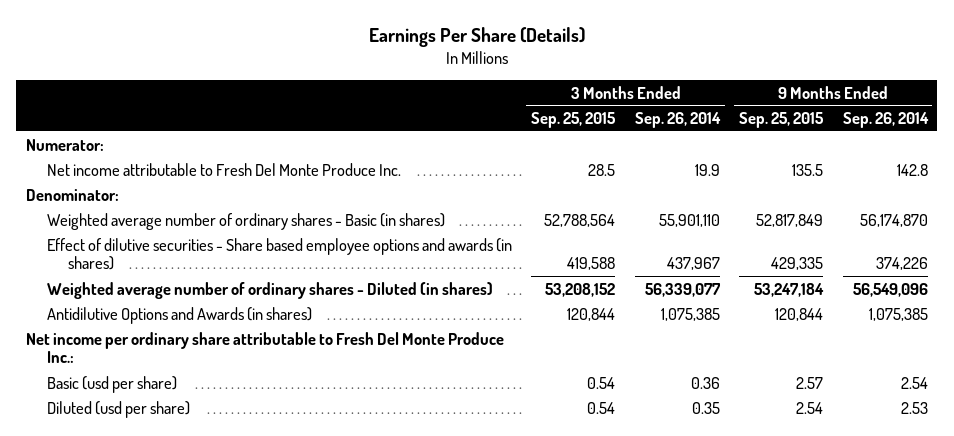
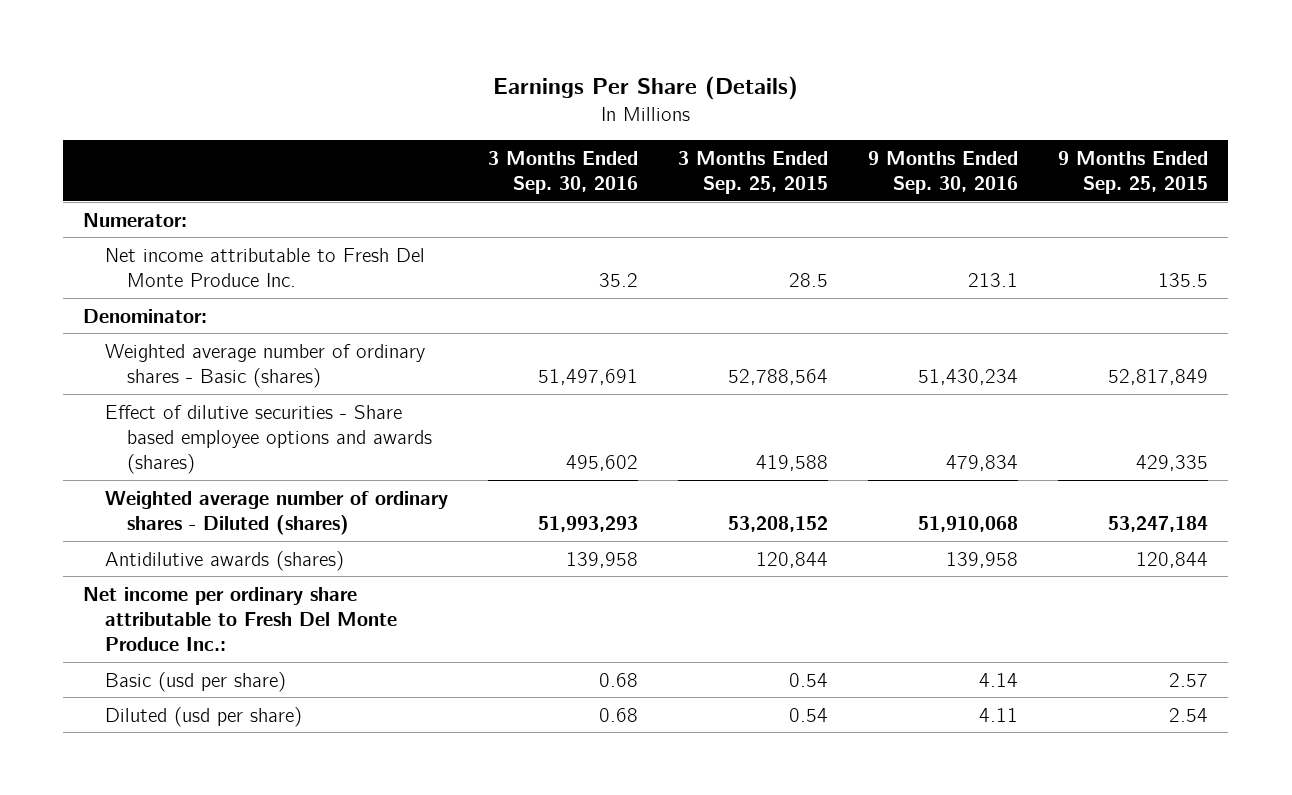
- | 3 Months Ended Sep. 25, 2015 | 3 Months Ended Sep. 26, 2014 | 9 Months Ended Sep. 25, 2015 | 9 Months Ended Sep. 26, 2014
+ | 3 Months Ended Sep. 30, 2016 | 3 Months Ended Sep. 25, 2015 | 9 Months Ended Sep. 30, 2016 | 9 Months Ended Sep. 25, 2015
- Weighted average number of ordinary shares - Basic (in shares) | 52,788,564 | 55,901,110 | 52,817,849 | 56,174,870
- Effect of dilutive securities - Share based employee options and awards (in shares) | 419,588 | 437,967 | 429,335 | 374,226
- Weighted average number of ordinary shares - Diluted (in shares) | 53,208,152 | 56,339,077 | 53,247,184 | 56,549,096
- Antidilutive Options and Awards (in shares) | 120,844 | 1,075,385 | 120,844 | 1,075,385
+ Weighted average number of ordinary shares - Basic (shares) | 51,497,691 | 52,788,564 | 51,430,234 | 52,817,849
+ Effect of dilutive securities - Share based employee options and awards (shares) | 495,602 | 419,588 | 479,834 | 429,335
+ Weighted average number of ordinary shares - Diluted (shares) | 51,993,293 | 53,208,152 | 51,910,068 | 53,247,184
+ Antidilutive awards (shares) | 139,958 | 120,844 | 139,958 | 120,844

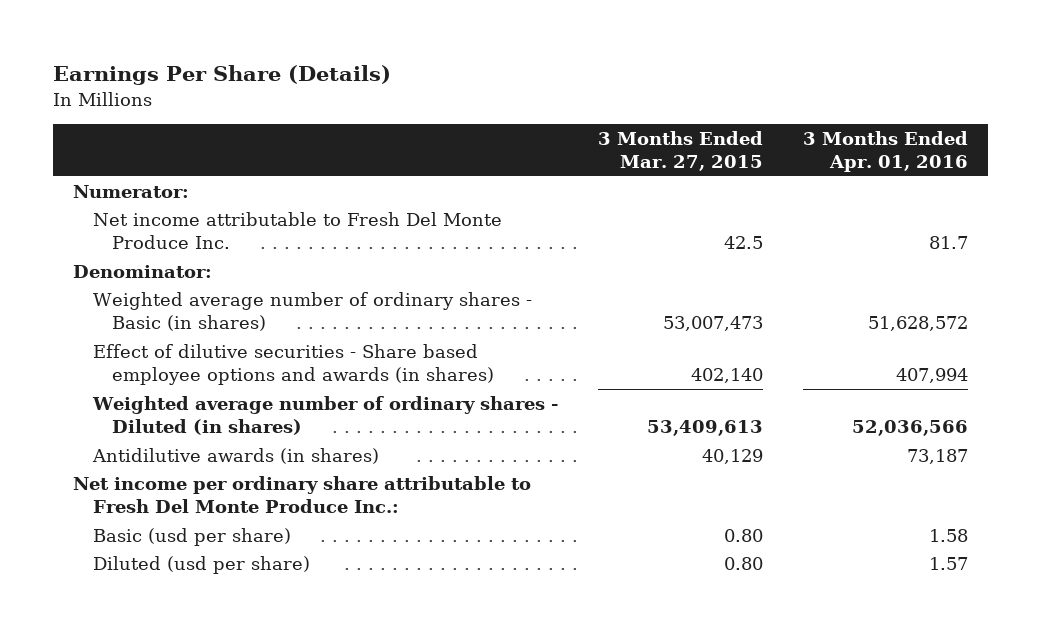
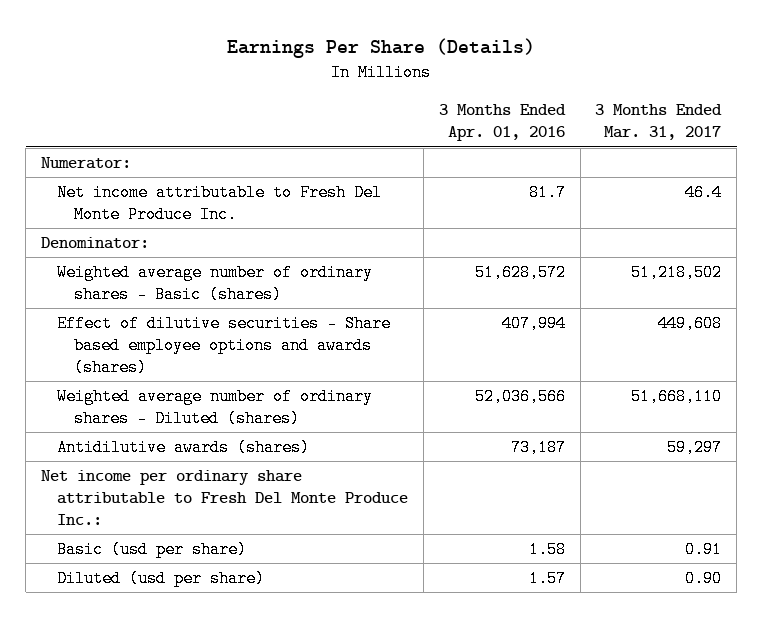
- | 3 Months Ended Mar. 27, 2015 | 3 Months Ended Apr. 01, 2016
+ | 3 Months Ended Apr. 01, 2016 | 3 Months Ended Mar. 31, 2017
- Weighted average number of ordinary shares - Basic (in shares) | 53,007,473 | 51,628,572
- Effect of dilutive securities - Share based employee options and awards (in shares) | 402,140 | 407,994
- Weighted average number of ordinary shares - Diluted (in shares) | 53,409,613 | 52,036,566
- Antidilutive awards (in shares) | 40,129 | 73,187
+ Weighted average number of ordinary shares - Basic (shares) | 51,628,572 | 51,218,502
+ Effect of dilutive securities - Share based employee options and awards (shares) | 407,994 | 449,608
+ Weighted average number of ordinary shares - Diluted (shares) | 52,036,566 | 51,668,110
+ Antidilutive awards (shares) | 73,187 | 59,297

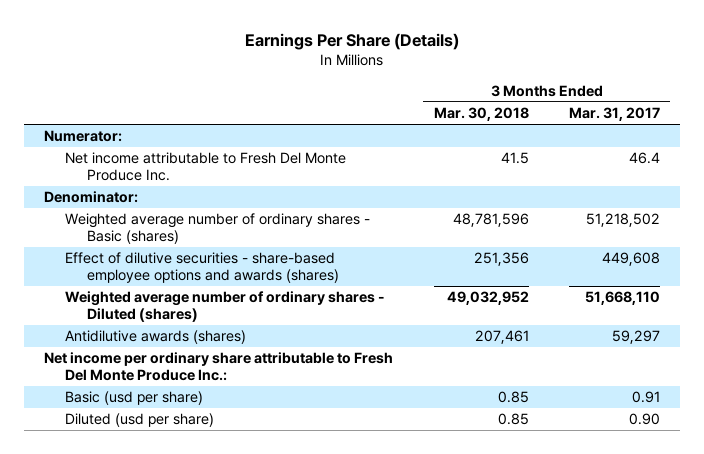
- | 3 Months Ended Apr. 01, 2016 | 3 Months Ended Mar. 31, 2017
+ | 3 Months Ended Mar. 30, 2018 | 3 Months Ended Mar. 31, 2017
- Effect of dilutive securities - Share based employee options and awards (shares) | 407,994 | 449,608
+ Effect of dilutive securities - share-based employee options and awards (shares) | 251,356 | 449,608

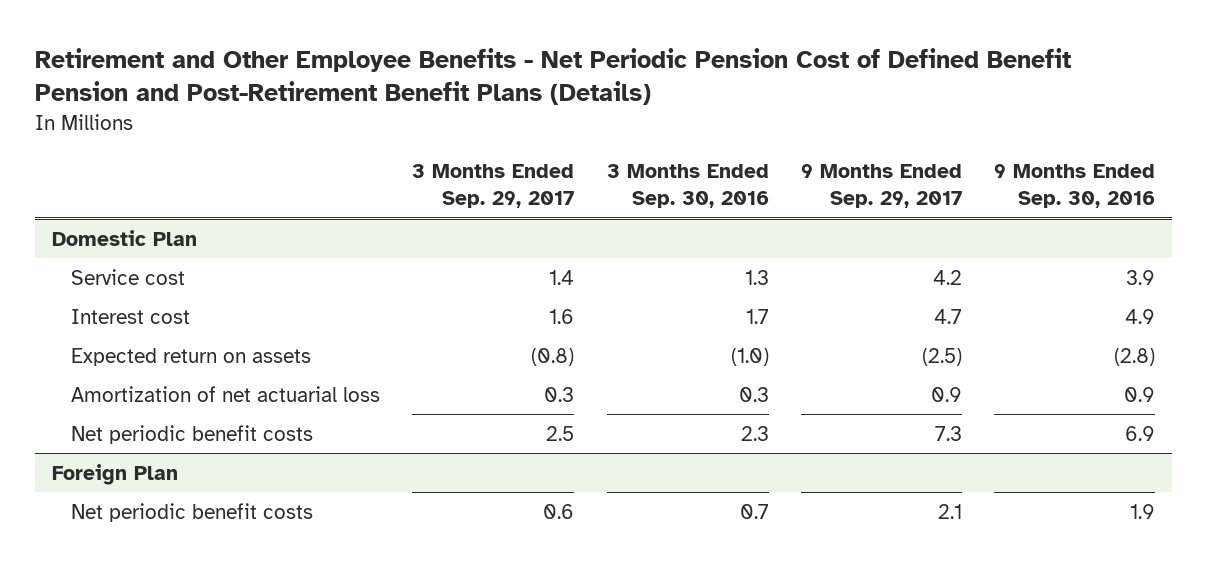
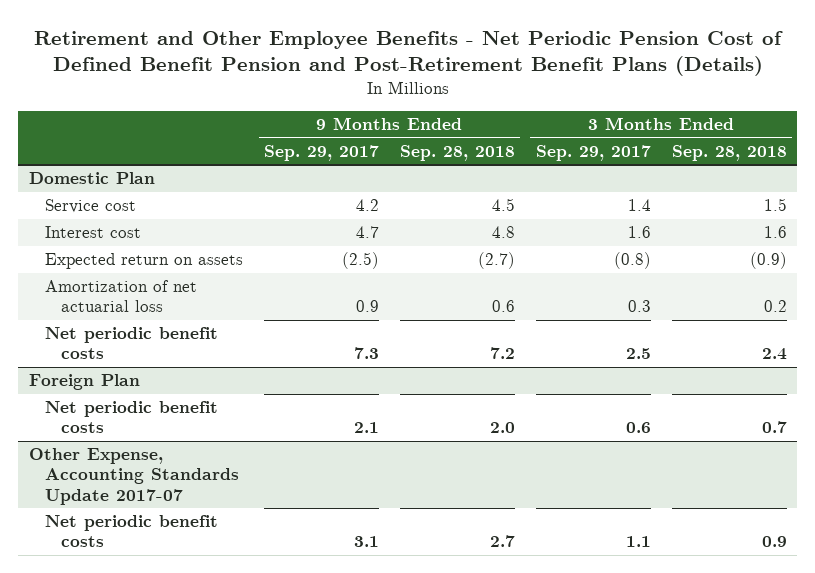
- | 3 Months Ended Sep. 29, 2017 | 3 Months Ended Sep. 30, 2016 | 9 Months Ended Sep. 29, 2017 | 9 Months Ended Sep. 30, 2016
+ | 9 Months Ended Sep. 29, 2017 | 9 Months Ended Sep. 28, 2018 | 3 Months Ended Sep. 29, 2017 | 3 Months Ended Sep. 28, 2018
+ Other Expense, Accounting Standards Update 2017-07
+ Net periodic benefit costs | 3.1 | 2.7 | 1.1 | 0.9

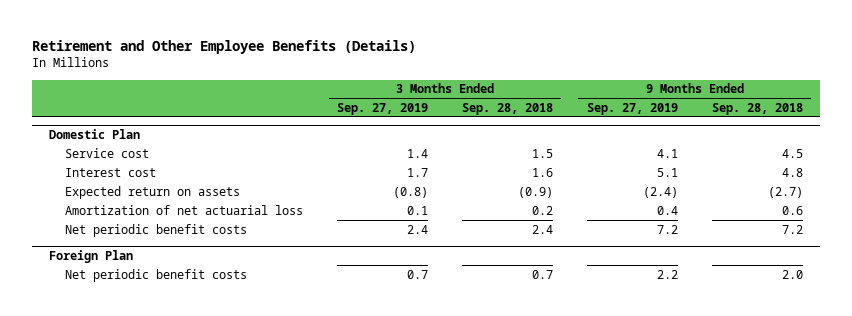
- Retirement and Other Employee Benefits - Net Periodic Pension Cost of Defined Benefit Pension and Post-Retirement Benefit Plans (Details)
+ Retirement and Other Employee Benefits (Details)
- | 9 Months Ended Sep. 29, 2017 | 9 Months Ended Sep. 28, 2018 | 3 Months Ended Sep. 29, 2017 | 3 Months Ended Sep. 28, 2018
+ | 3 Months Ended Sep. 27, 2019 | 3 Months Ended Sep. 28, 2018 | 9 Months Ended Sep. 27, 2019 | 9 Months Ended Sep. 28, 2018
- Other Expense, Accounting Standards Update 2017-07
- Net periodic benefit costs | 3.1 | 2.7 | 1.1 | 0.9

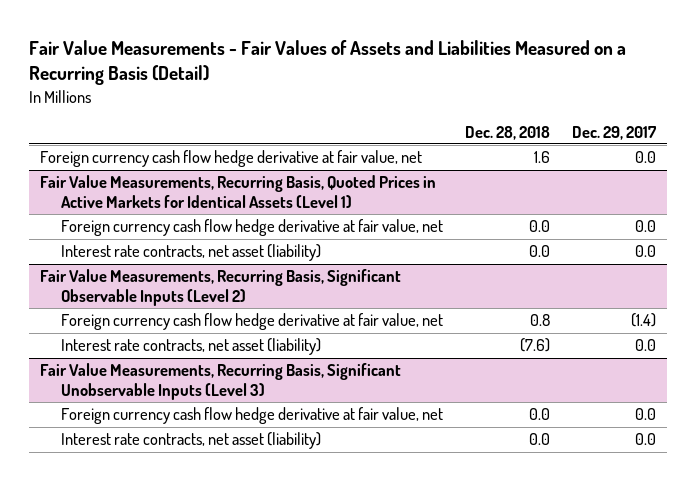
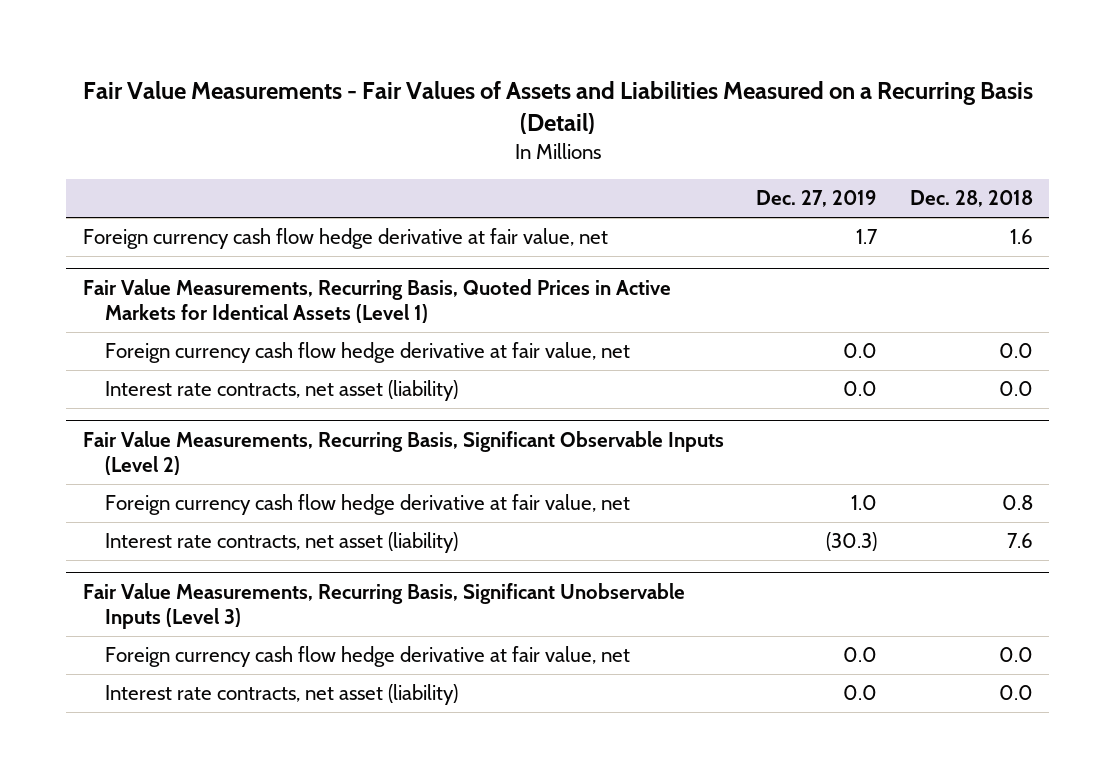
- | Dec. 28, 2018 | Dec. 29, 2017
+ | Dec. 27, 2019 | Dec. 28, 2018
@ Fair Value Measurements, Recurring Basis, Significant Observable Inputs (Level 2)
- Interest rate contracts, net asset (liability) | (7.6) | 0.0
+ Interest rate contracts, net asset (liability) | (30.3) | 7.6

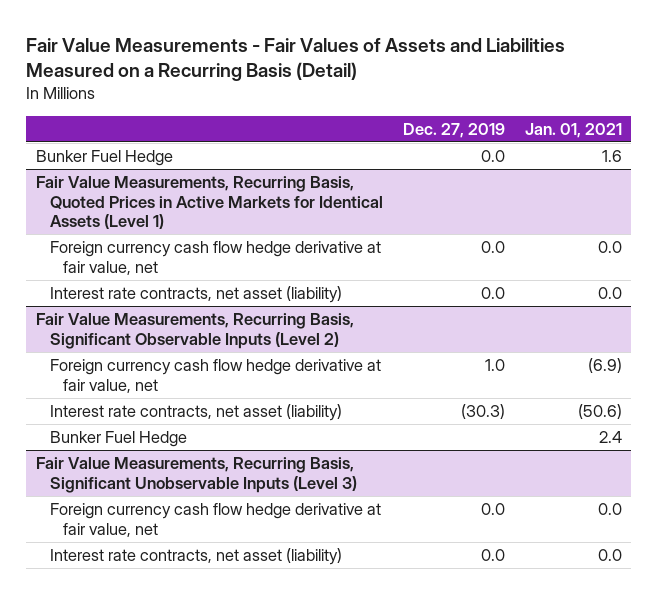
- | Dec. 27, 2019 | Dec. 28, 2018
+ | Dec. 27, 2019 | Jan. 01, 2021
- Foreign currency cash flow hedge derivative at fair value, net | 1.7 | 1.6
+ Bunker Fuel Hedge | 0.0 | 1.6
@ Fair Value Measurements, Recurring Basis, Significant Observable Inputs (Level 2)
+ Bunker Fuel Hedge | | 2.4

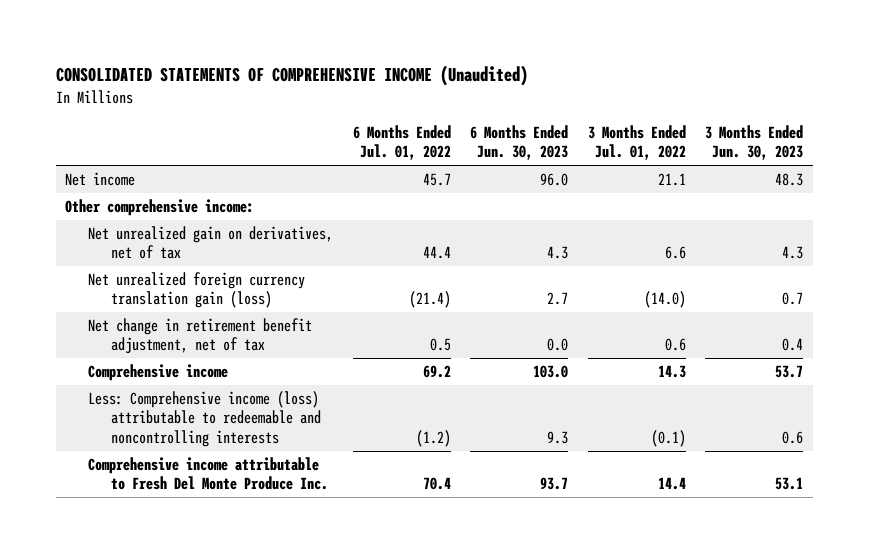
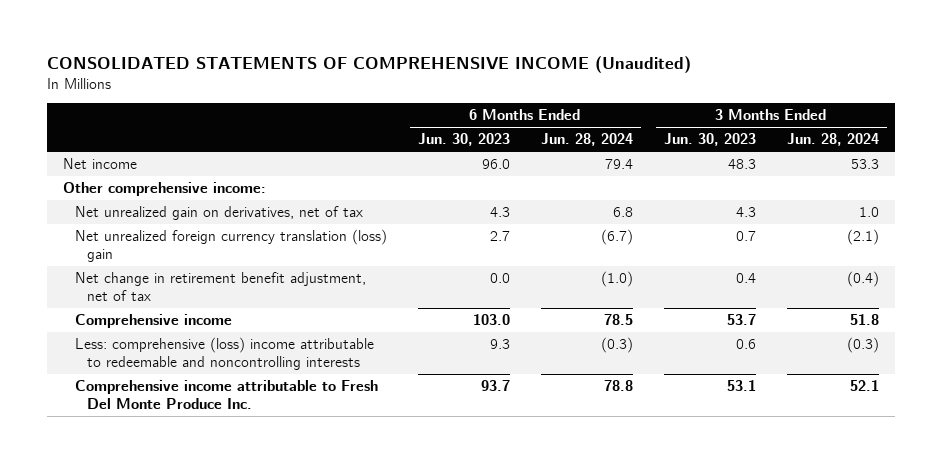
- | 6 Months Ended Jul. 01, 2022 | 6 Months Ended Jun. 30, 2023 | 3 Months Ended Jul. 01, 2022 | 3 Months Ended Jun. 30, 2023
+ | 6 Months Ended Jun. 30, 2023 | 6 Months Ended Jun. 28, 2024 | 3 Months Ended Jun. 30, 2023 | 3 Months Ended Jun. 28, 2024
- Net unrealized foreign currency translation gain (loss) | (21.4) | 2.7 | (14.0) | 0.7
+ Net unrealized foreign currency translation (loss) gain | 2.7 | (6.7) | 0.7 | (2.1)
- Less: Comprehensive income (loss) attributable to redeemable and noncontrolling interests | (1.2) | 9.3 | (0.1) | 0.6
+ Less: comprehensive (loss) income attributable to redeemable and noncontrolling interests | 9.3 | (0.3) | 0.6 | (0.3)

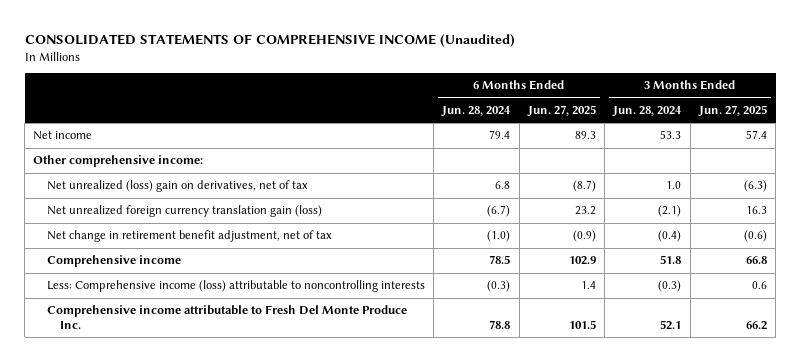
- | 6 Months Ended Jun. 30, 2023 | 6 Months Ended Jun. 28, 2024 | 3 Months Ended Jun. 30, 2023 | 3 Months Ended Jun. 28, 2024
+ | 6 Months Ended Jun. 28, 2024 | 6 Months Ended Jun. 27, 2025 | 3 Months Ended Jun. 28, 2024 | 3 Months Ended Jun. 27, 2025
- Net unrealized gain on derivatives, net of tax | 4.3 | 6.8 | 4.3 | 1.0
- Net unrealized foreign currency translation (loss) gain | 2.7 | (6.7) | 0.7 | (2.1)
+ Net unrealized (loss) gain on derivatives, net of tax | 6.8 | (8.7) | 1.0 | (6.3)
+ Net unrealized foreign currency translation gain (loss) | (6.7) | 23.2 | (2.1) | 16.3
- Less: comprehensive (loss) income attributable to redeemable and noncontrolling interests | 9.3 | (0.3) | 0.6 | (0.3)
+ Less: Comprehensive income (loss) attributable to noncontrolling interests | (0.3) | 1.4 | (0.3) | 0.6

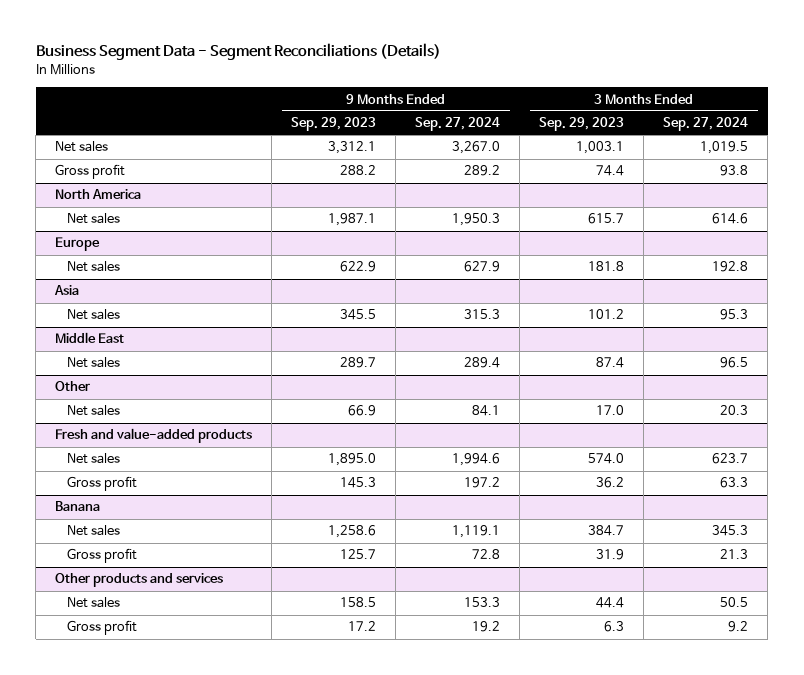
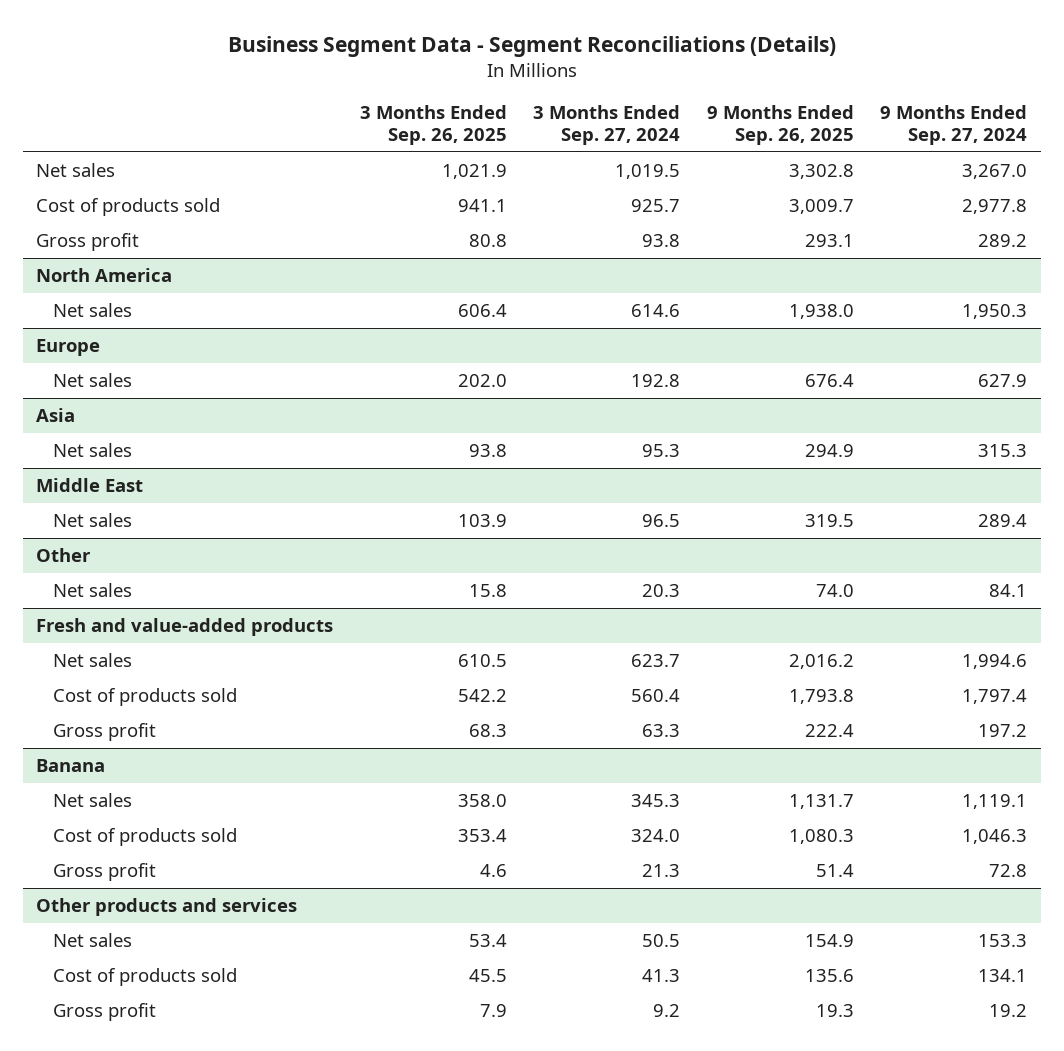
- | 9 Months Ended Sep. 29, 2023 | 9 Months Ended Sep. 27, 2024 | 3 Months Ended Sep. 29, 2023 | 3 Months Ended Sep. 27, 2024
+ | 3 Months Ended Sep. 26, 2025 | 3 Months Ended Sep. 27, 2024 | 9 Months Ended Sep. 26, 2025 | 9 Months Ended Sep. 27, 2024
+ Cost of products sold | 941.1 | 925.7 | 3,009.7 | 2,977.8
@ Fresh and value-added products
+ Cost of products sold | 542.2 | 560.4 | 1,793.8 | 1,797.4
@ Banana
+ Cost of products sold | 353.4 | 324.0 | 1,080.3 | 1,046.3
@ Other products and services
+ Cost of products sold | 45.5 | 41.3 | 135.6 | 134.1

